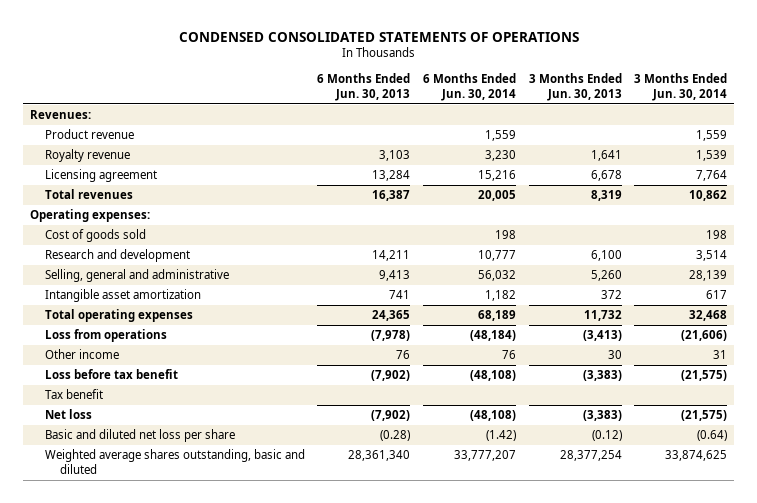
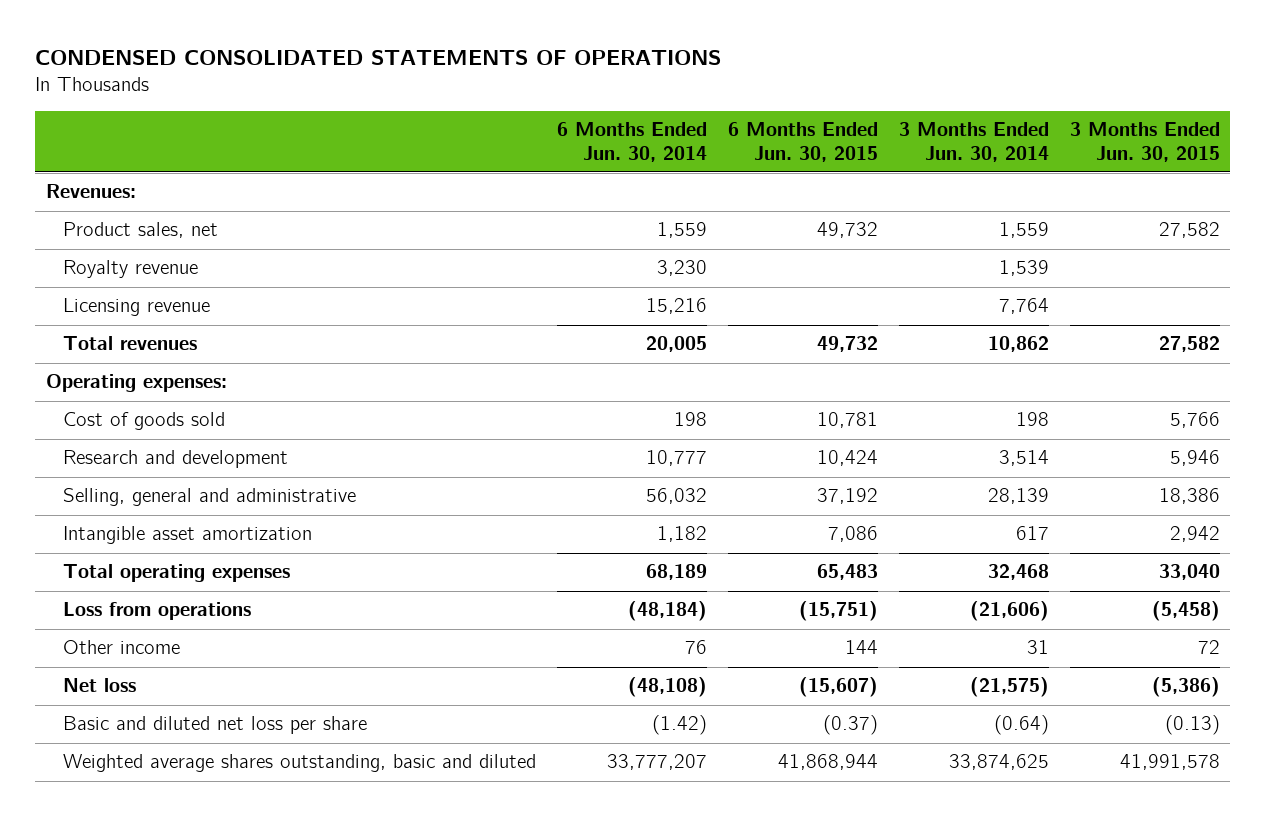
- | 6 Months Ended Jun. 30, 2013 | 6 Months Ended Jun. 30, 2014 | 3 Months Ended Jun. 30, 2013 | 3 Months Ended Jun. 30, 2014
+ | 6 Months Ended Jun. 30, 2014 | 6 Months Ended Jun. 30, 2015 | 3 Months Ended Jun. 30, 2014 | 3 Months Ended Jun. 30, 2015
- Product revenue | | 1,559 | | 1,559
+ Product sales, net | 1,559 | 49,732 | 1,559 | 27,582
- Licensing agreement | 13,284 | 15,216 | 6,678 | 7,764
+ Licensing revenue | 15,216 | | 7,764 |
- Loss before tax benefit | (7,902) | (48,108) | (3,383) | (21,575)
- Tax benefit

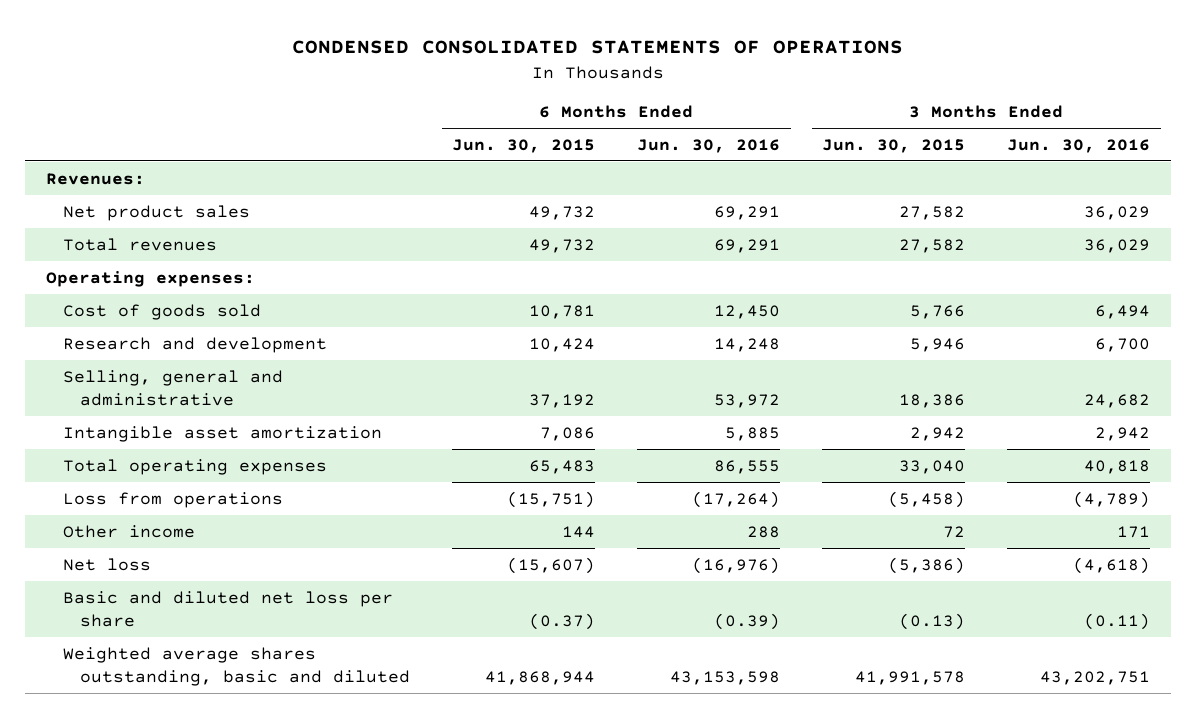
- | 6 Months Ended Jun. 30, 2014 | 6 Months Ended Jun. 30, 2015 | 3 Months Ended Jun. 30, 2014 | 3 Months Ended Jun. 30, 2015
+ | 6 Months Ended Jun. 30, 2015 | 6 Months Ended Jun. 30, 2016 | 3 Months Ended Jun. 30, 2015 | 3 Months Ended Jun. 30, 2016
- Product sales, net | 1,559 | 49,732 | 1,559 | 27,582
- Royalty revenue | 3,230 | | 1,539 |
- Licensing revenue | 15,216 | | 7,764 |
+ Net product sales | 49,732 | 69,291 | 27,582 | 36,029

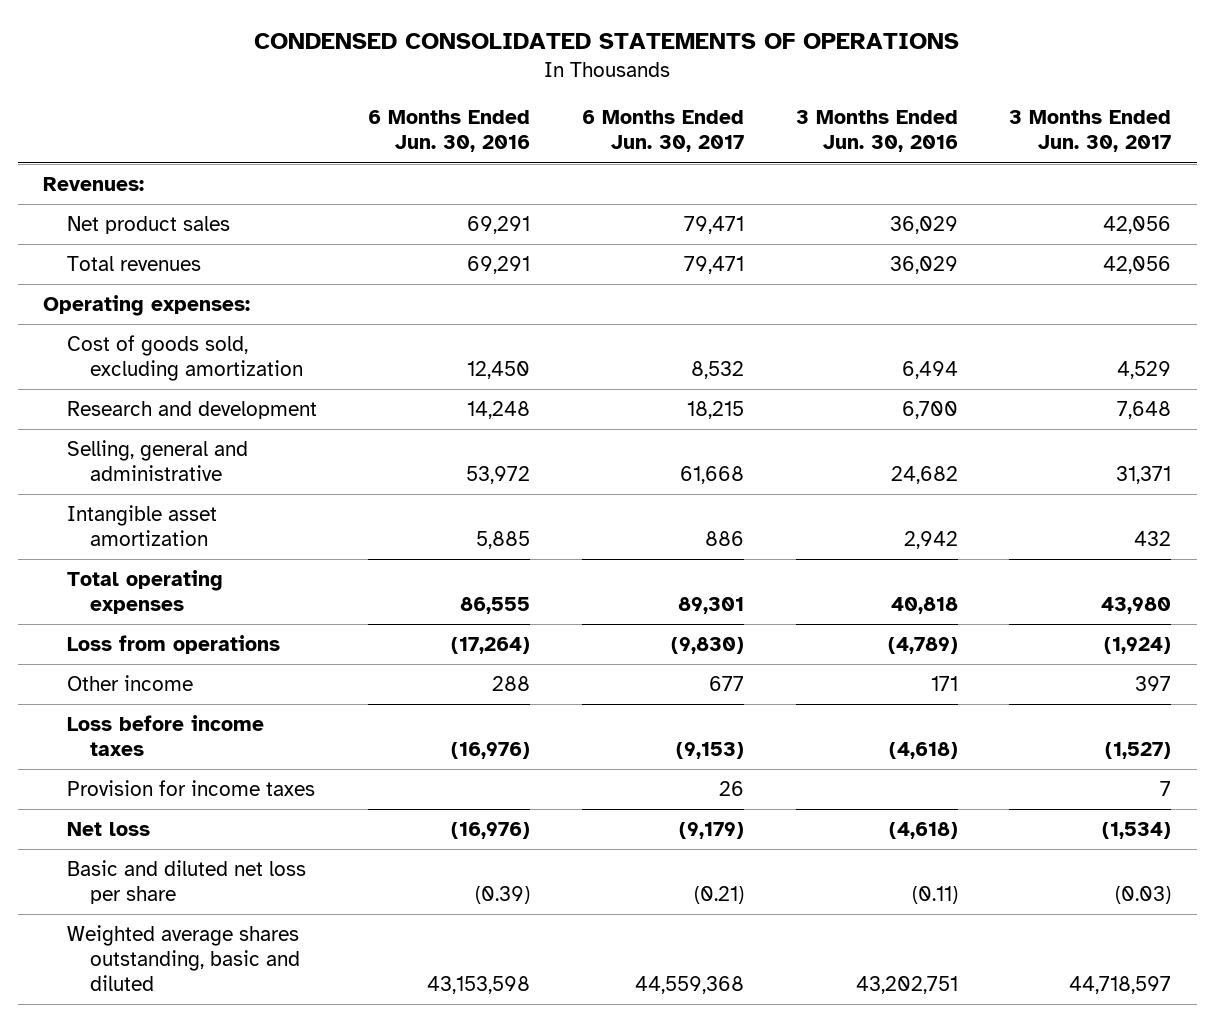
- | 6 Months Ended Jun. 30, 2015 | 6 Months Ended Jun. 30, 2016 | 3 Months Ended Jun. 30, 2015 | 3 Months Ended Jun. 30, 2016
+ | 6 Months Ended Jun. 30, 2016 | 6 Months Ended Jun. 30, 2017 | 3 Months Ended Jun. 30, 2016 | 3 Months Ended Jun. 30, 2017
- Cost of goods sold | 10,781 | 12,450 | 5,766 | 6,494
+ Cost of goods sold, excluding amortization | 12,450 | 8,532 | 6,494 | 4,529
+ Loss before income taxes | (16,976) | (9,153) | (4,618) | (1,527)
+ Provision for income taxes | | 26 | | 7

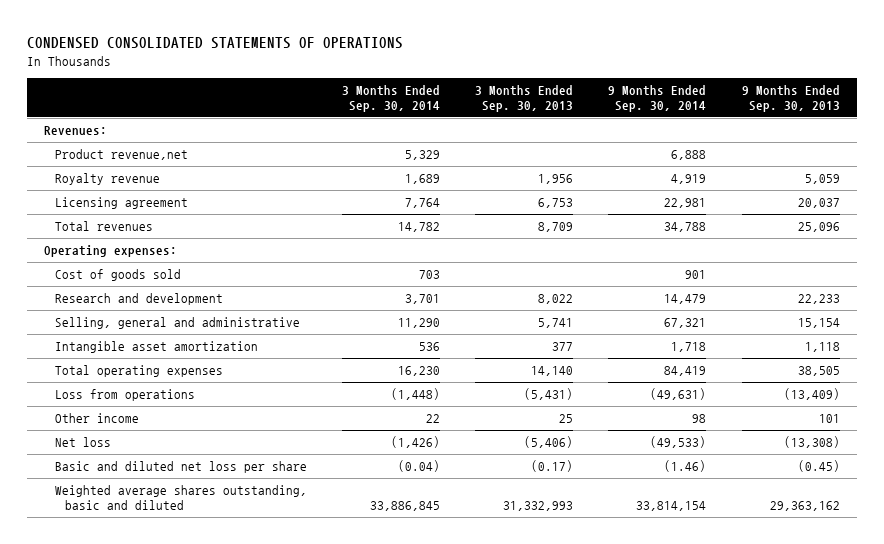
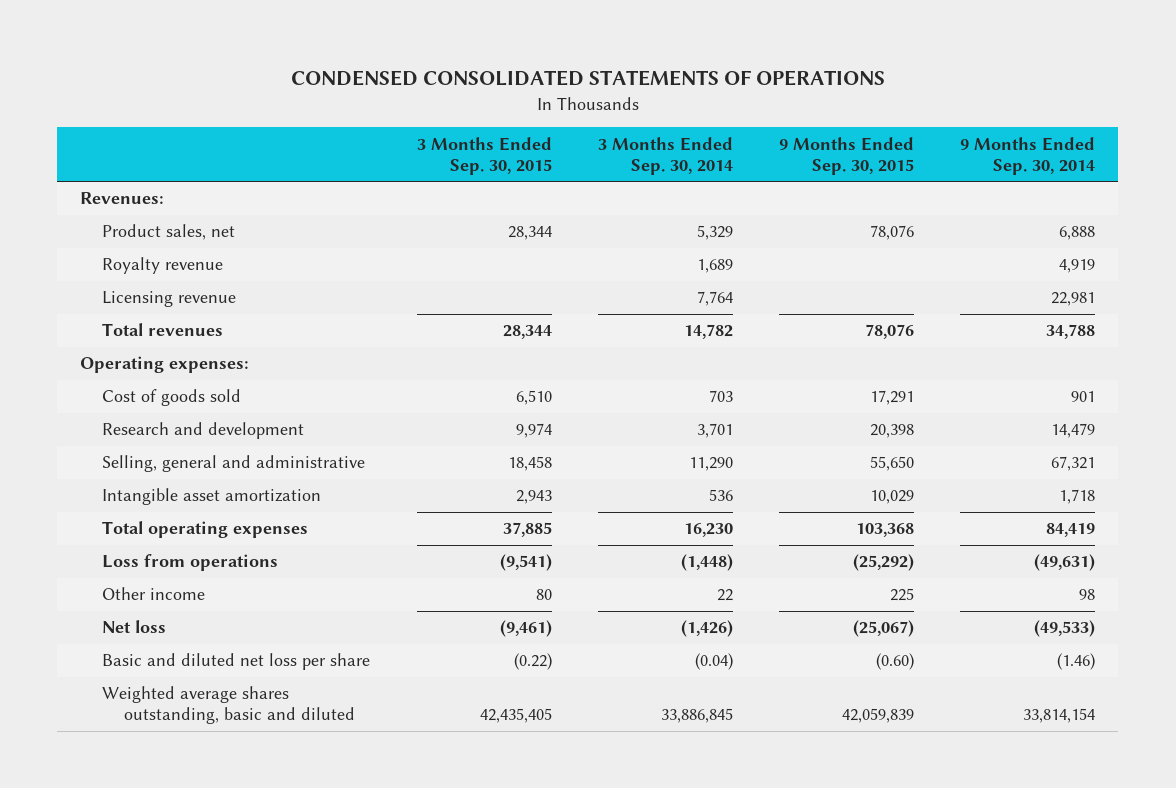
- | 3 Months Ended Sep. 30, 2014 | 3 Months Ended Sep. 30, 2013 | 9 Months Ended Sep. 30, 2014 | 9 Months Ended Sep. 30, 2013
+ | 3 Months Ended Sep. 30, 2015 | 3 Months Ended Sep. 30, 2014 | 9 Months Ended Sep. 30, 2015 | 9 Months Ended Sep. 30, 2014
- Product revenue,net | 5,329 | | 6,888 |
+ Product sales, net | 28,344 | 5,329 | 78,076 | 6,888
- Licensing agreement | 7,764 | 6,753 | 22,981 | 20,037
+ Licensing revenue | | 7,764 | | 22,981

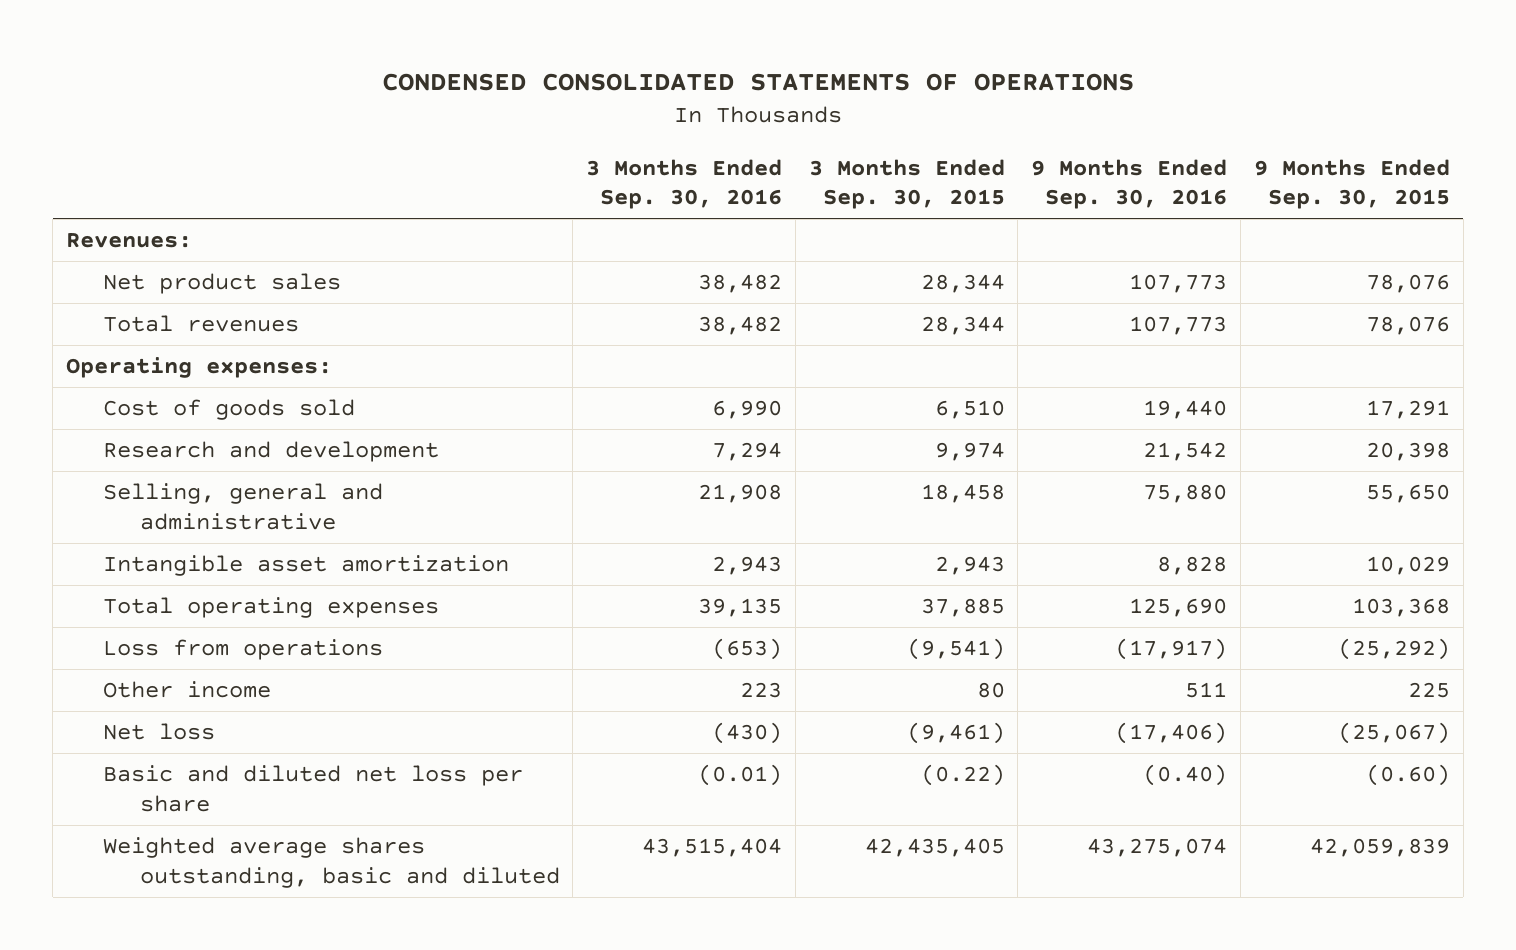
- | 3 Months Ended Sep. 30, 2015 | 3 Months Ended Sep. 30, 2014 | 9 Months Ended Sep. 30, 2015 | 9 Months Ended Sep. 30, 2014
+ | 3 Months Ended Sep. 30, 2016 | 3 Months Ended Sep. 30, 2015 | 9 Months Ended Sep. 30, 2016 | 9 Months Ended Sep. 30, 2015
- Product sales, net | 28,344 | 5,329 | 78,076 | 6,888
- Royalty revenue | | 1,689 | | 4,919
- Licensing revenue | | 7,764 | | 22,981
+ Net product sales | 38,482 | 28,344 | 107,773 | 78,076

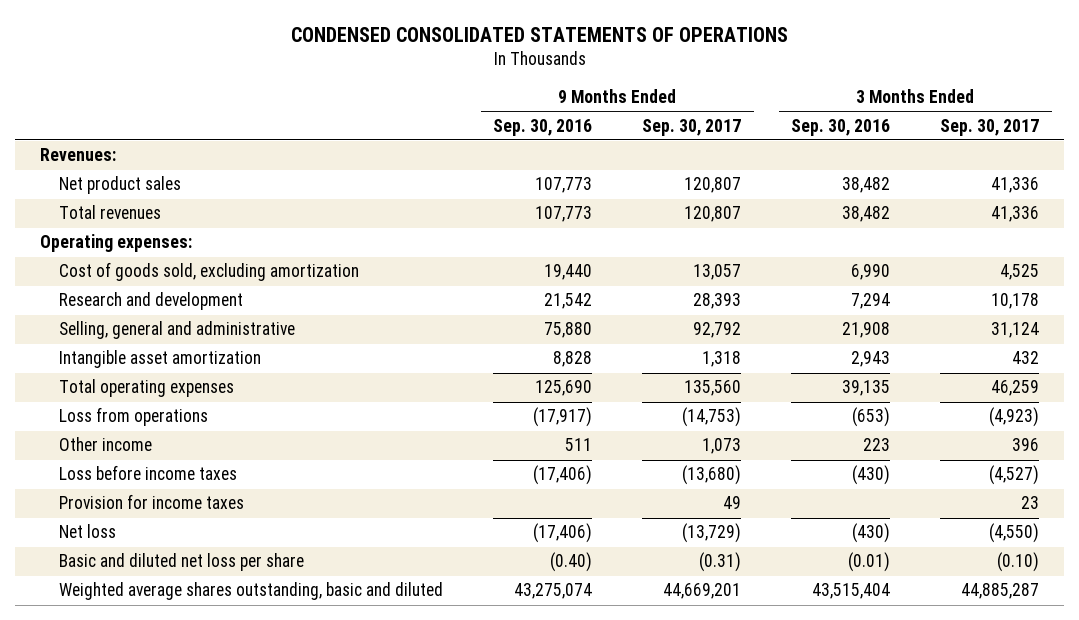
- | 3 Months Ended Sep. 30, 2016 | 3 Months Ended Sep. 30, 2015 | 9 Months Ended Sep. 30, 2016 | 9 Months Ended Sep. 30, 2015
+ | 9 Months Ended Sep. 30, 2016 | 9 Months Ended Sep. 30, 2017 | 3 Months Ended Sep. 30, 2016 | 3 Months Ended Sep. 30, 2017
- Cost of goods sold | 6,990 | 6,510 | 19,440 | 17,291
+ Cost of goods sold, excluding amortization | 19,440 | 13,057 | 6,990 | 4,525
+ Loss before income taxes | (17,406) | (13,680) | (430) | (4,527)
+ Provision for income taxes | | 49 | | 23

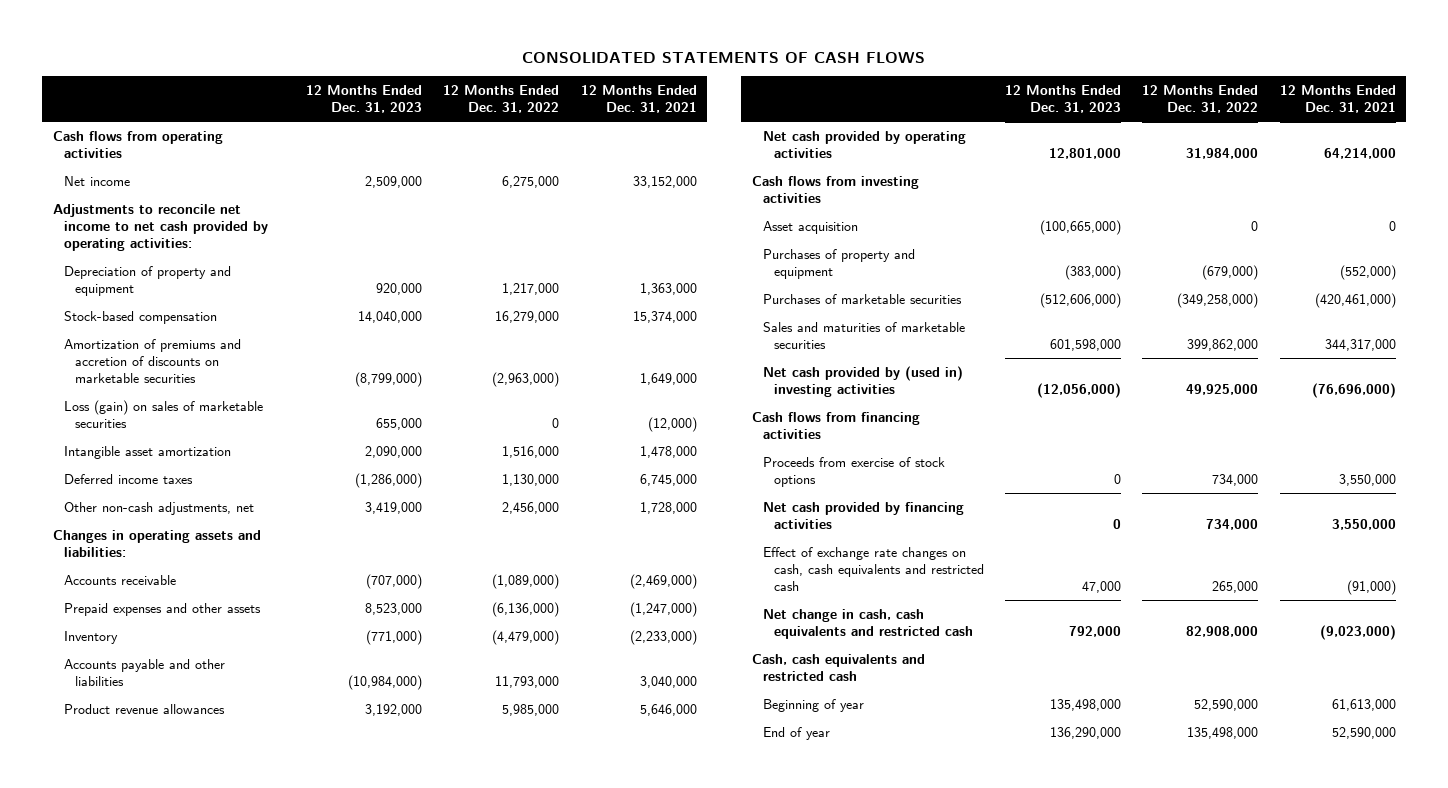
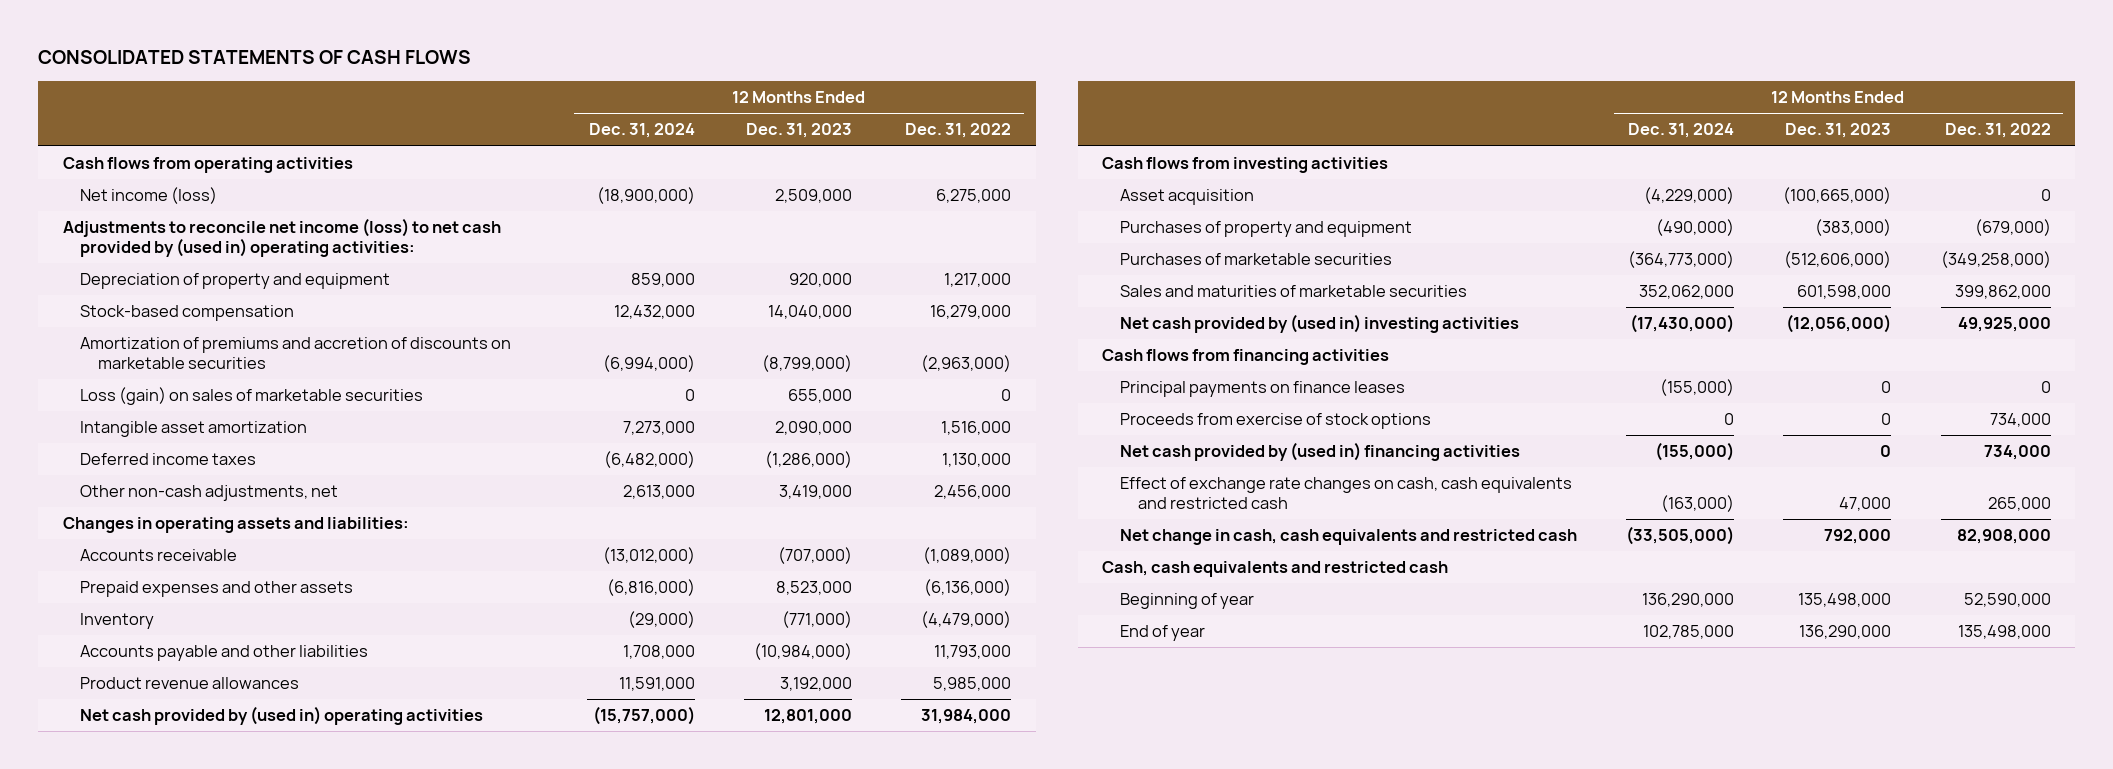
- | 12 Months Ended Dec. 31, 2023 | 12 Months Ended Dec. 31, 2022 | 12 Months Ended Dec. 31, 2021
+ | 12 Months Ended Dec. 31, 2024 | 12 Months Ended Dec. 31, 2023 | 12 Months Ended Dec. 31, 2022
- Net income | 2,509,000 | 6,275,000 | 33,152,000
- Adjustments to reconcile net income to net cash provided by operating activities:
+ Net income (loss) | (18,900,000) | 2,509,000 | 6,275,000
+ Adjustments to reconcile net income (loss) to net cash provided by (used in) operating activities:
- Net cash provided by operating activities | 12,801,000 | 31,984,000 | 64,214,000
+ Net cash provided by (used in) operating activities | (15,757,000) | 12,801,000 | 31,984,000
+ Principal payments on finance leases | (155,000) | 0 | 0
- Net cash provided by financing activities | 0 | 734,000 | 3,550,000
+ Net cash provided by (used in) financing activities | (155,000) | 0 | 734,000

